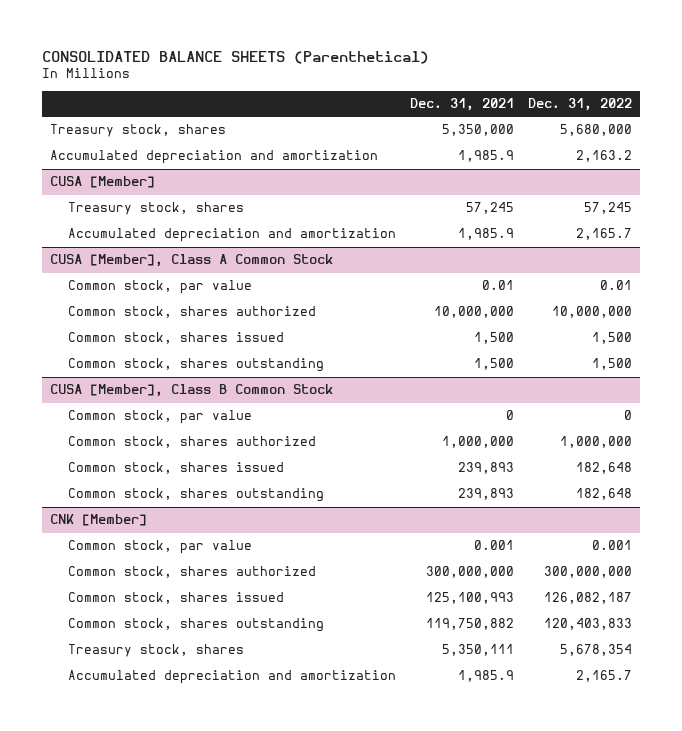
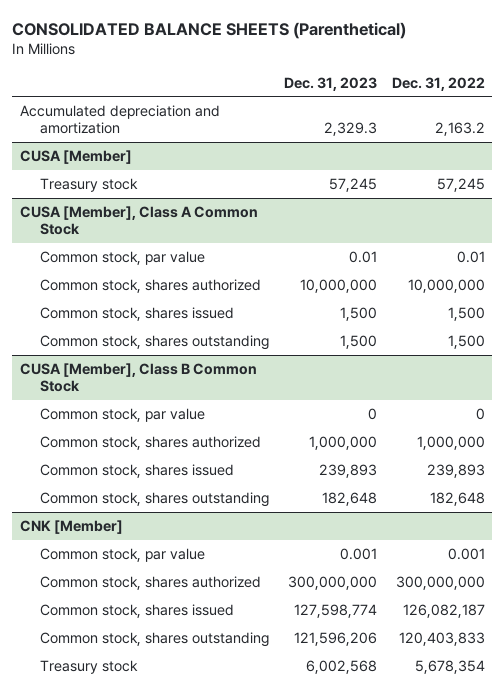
- | Dec. 31, 2021 | Dec. 31, 2022
+ | Dec. 31, 2023 | Dec. 31, 2022
- Treasury stock, shares | 5,350,000 | 5,680,000
@ CUSA [Member]
- Treasury stock, shares | 57,245 | 57,245
- Accumulated depreciation and amortization | 1,985.9 | 2,165.7
+ Treasury stock | 57,245 | 57,245
@ CUSA [Member], Class B Common Stock
- Common stock, shares issued | 239,893 | 182,648
+ Common stock, shares issued | 239,893 | 239,893
@ CNK [Member]
- Treasury stock, shares | 5,350,111 | 5,678,354
- Accumulated depreciation and amortization | 1,985.9 | 2,165.7
+ Treasury stock | 6,002,568 | 5,678,354

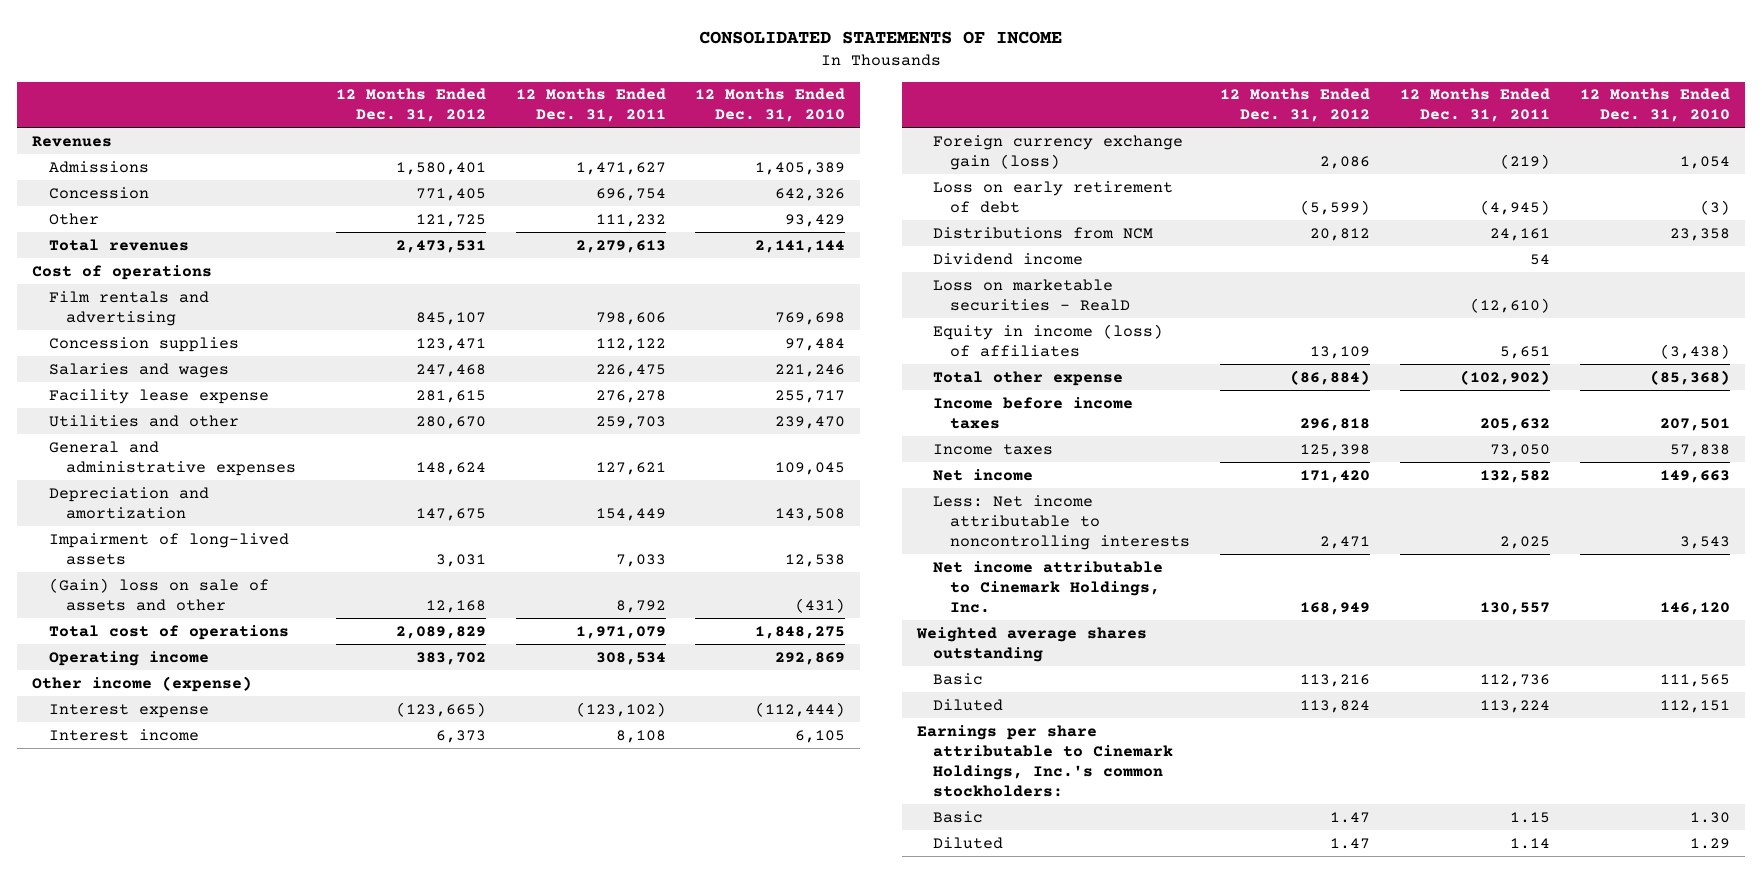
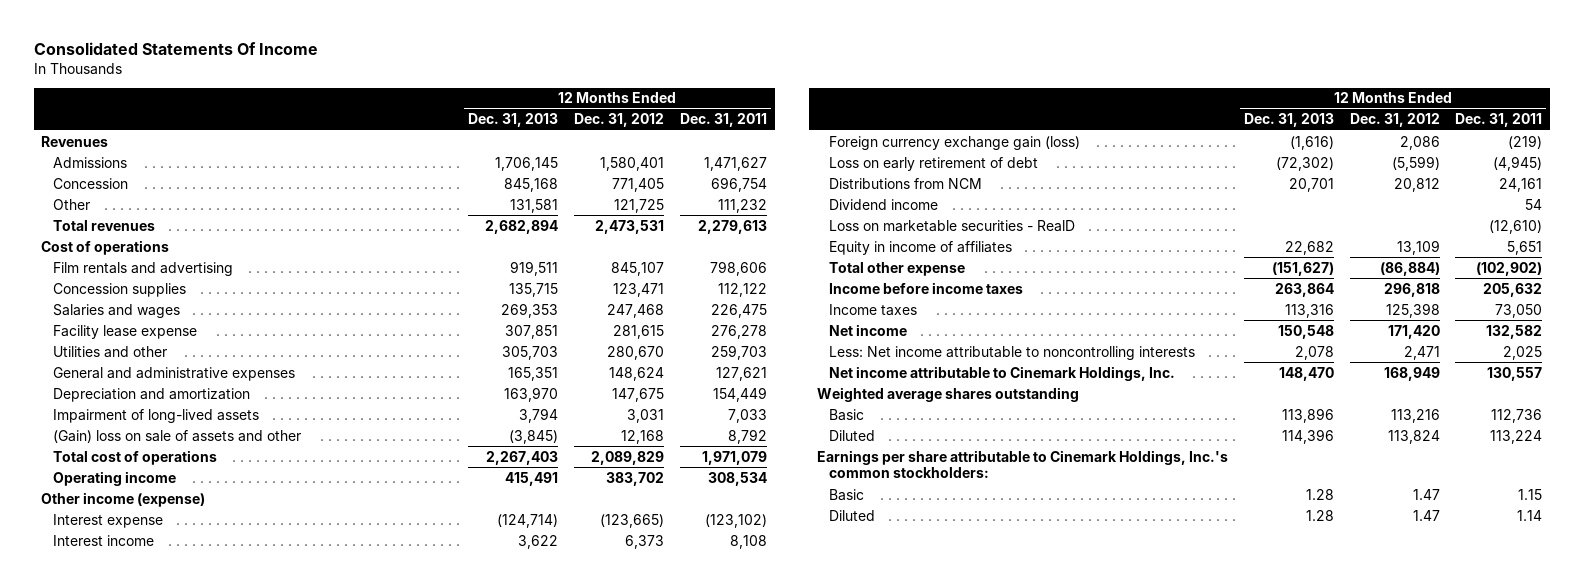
- CONSOLIDATED STATEMENTS OF INCOME
+ Consolidated Statements Of Income
- | 12 Months Ended Dec. 31, 2012 | 12 Months Ended Dec. 31, 2011 | 12 Months Ended Dec. 31, 2010
+ | 12 Months Ended Dec. 31, 2013 | 12 Months Ended Dec. 31, 2012 | 12 Months Ended Dec. 31, 2011
- Equity in income (loss) of affiliates | 13,109 | 5,651 | (3,438)
+ Equity in income of affiliates | 22,682 | 13,109 | 5,651

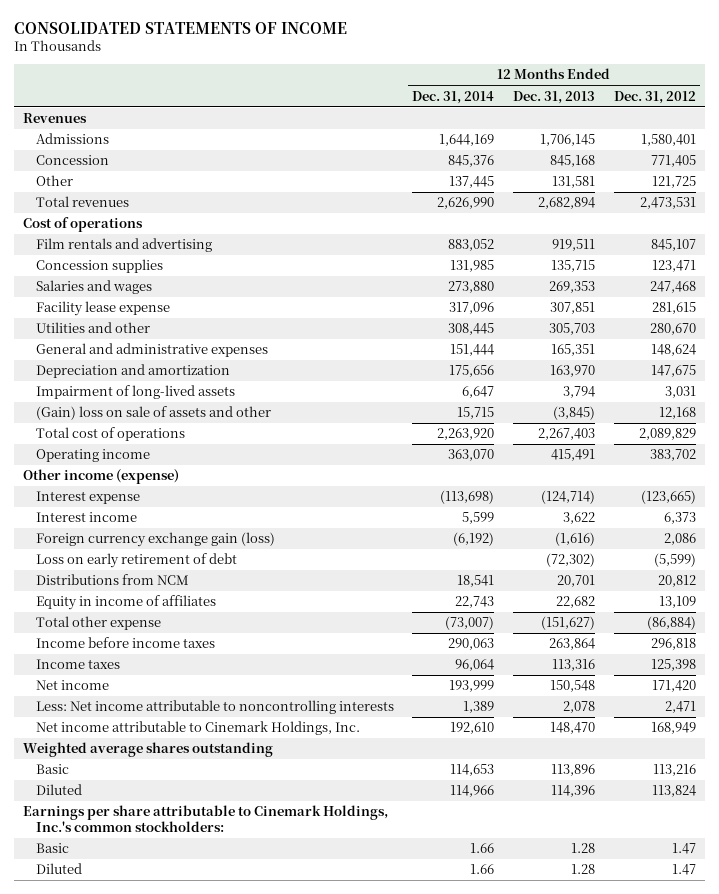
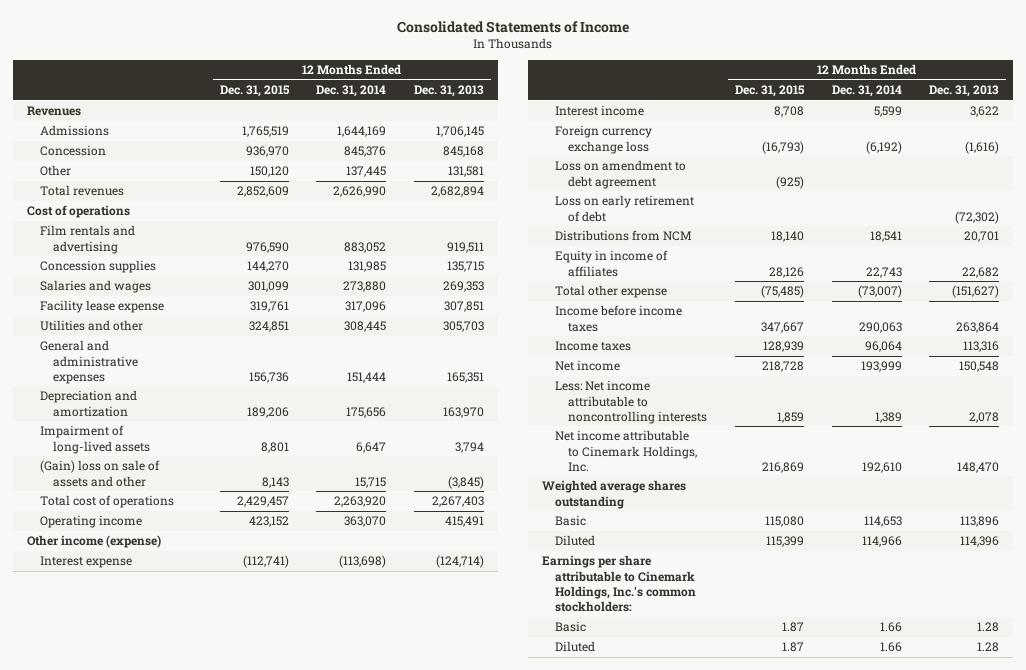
- CONSOLIDATED STATEMENTS OF INCOME
+ Consolidated Statements of Income
- | 12 Months Ended Dec. 31, 2014 | 12 Months Ended Dec. 31, 2013 | 12 Months Ended Dec. 31, 2012
+ | 12 Months Ended Dec. 31, 2015 | 12 Months Ended Dec. 31, 2014 | 12 Months Ended Dec. 31, 2013
- Foreign currency exchange gain (loss) | (6,192) | (1,616) | 2,086
+ Foreign currency exchange loss | (16,793) | (6,192) | (1,616)
+ Loss on amendment to debt agreement | (925) | |

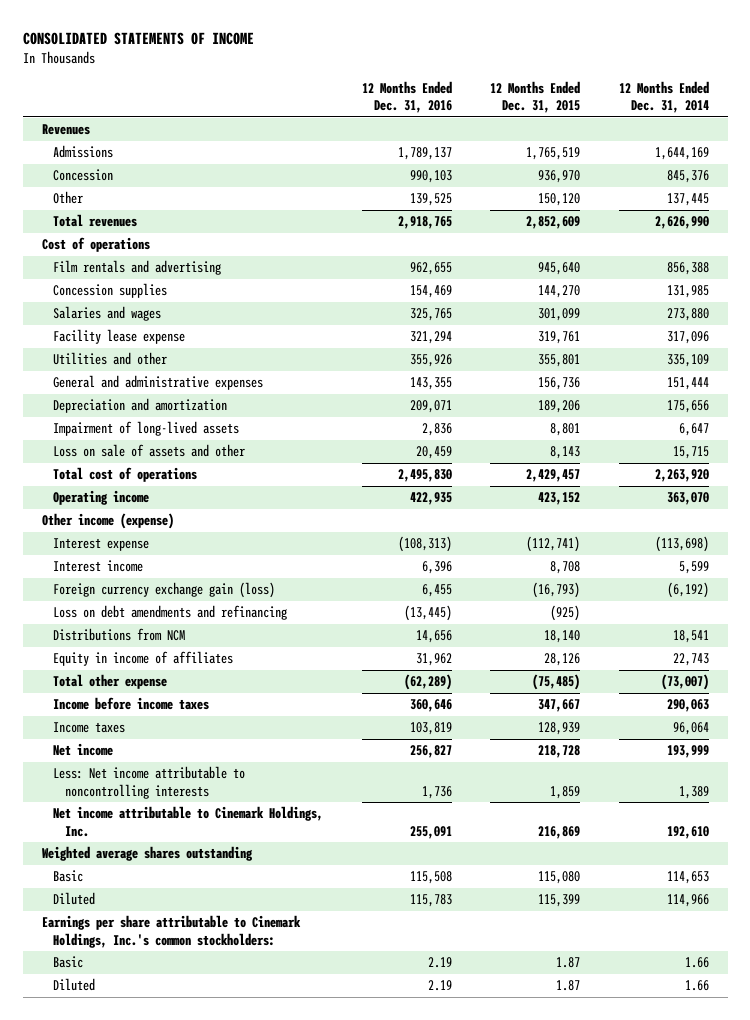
- Consolidated Statements of Income
+ CONSOLIDATED STATEMENTS OF INCOME
- | 12 Months Ended Dec. 31, 2015 | 12 Months Ended Dec. 31, 2014 | 12 Months Ended Dec. 31, 2013
+ | 12 Months Ended Dec. 31, 2016 | 12 Months Ended Dec. 31, 2015 | 12 Months Ended Dec. 31, 2014
- Film rentals and advertising | 976,590 | 883,052 | 919,511
+ Film rentals and advertising | 962,655 | 945,640 | 856,388
- Utilities and other | 324,851 | 308,445 | 305,703
+ Utilities and other | 355,926 | 355,801 | 335,109
- (Gain) loss on sale of assets and other | 8,143 | 15,715 | (3,845)
+ Loss on sale of assets and other | 20,459 | 8,143 | 15,715
- Foreign currency exchange loss | (16,793) | (6,192) | (1,616)
- Loss on amendment to debt agreement | (925) | |
- Loss on early retirement of debt | | | (72,302)
+ Foreign currency exchange gain (loss) | 6,455 | (16,793) | (6,192)
+ Loss on debt amendments and refinancing | (13,445) | (925) |

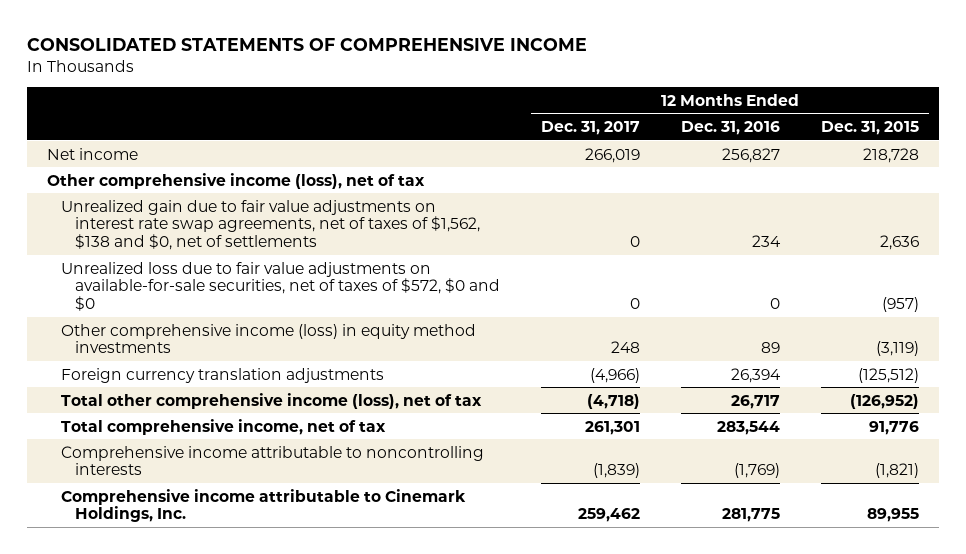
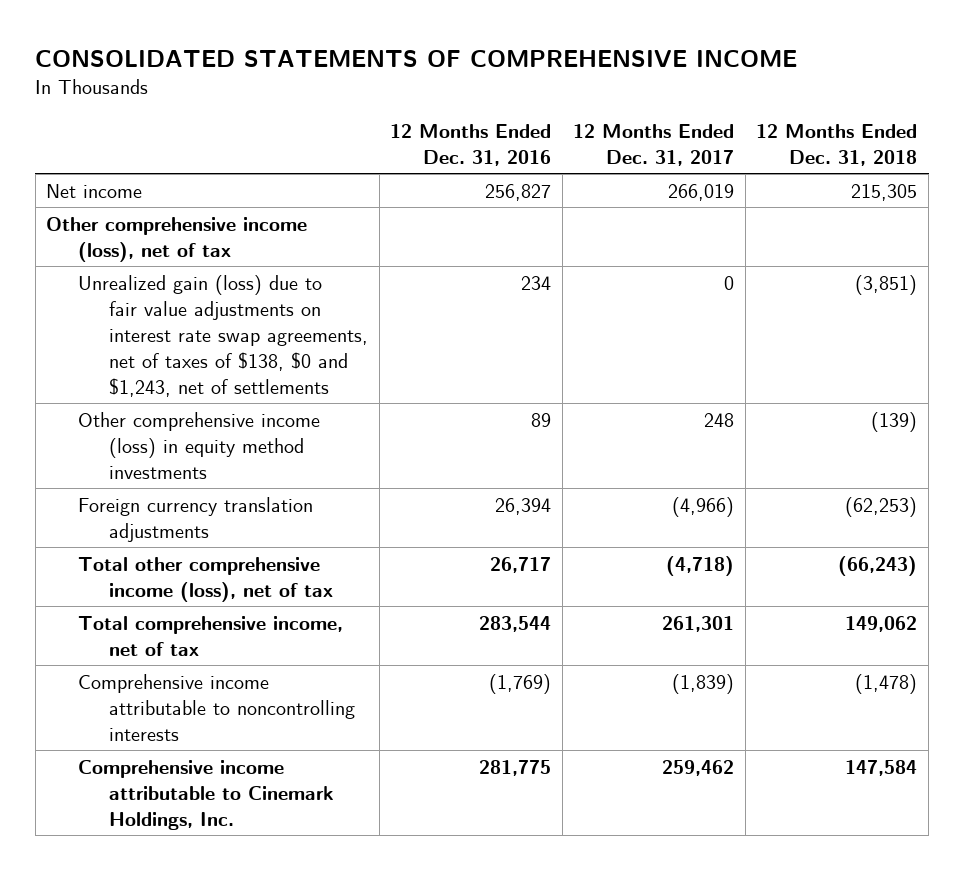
- | 12 Months Ended Dec. 31, 2017 | 12 Months Ended Dec. 31, 2016 | 12 Months Ended Dec. 31, 2015
+ | 12 Months Ended Dec. 31, 2016 | 12 Months Ended Dec. 31, 2017 | 12 Months Ended Dec. 31, 2018
- Unrealized gain due to fair value adjustments on interest rate swap agreements, net of taxes of $1,562, $138 and $0, net of settlements | 0 | 234 | 2,636
- Unrealized loss due to fair value adjustments on available-for-sale securities, net of taxes of $572, $0 and $0 | 0 | 0 | (957)
+ Unrealized gain (loss) due to fair value adjustments on interest rate swap agreements, net of taxes of $138, $0 and $1,243, net of settlements | 234 | 0 | (3,851)

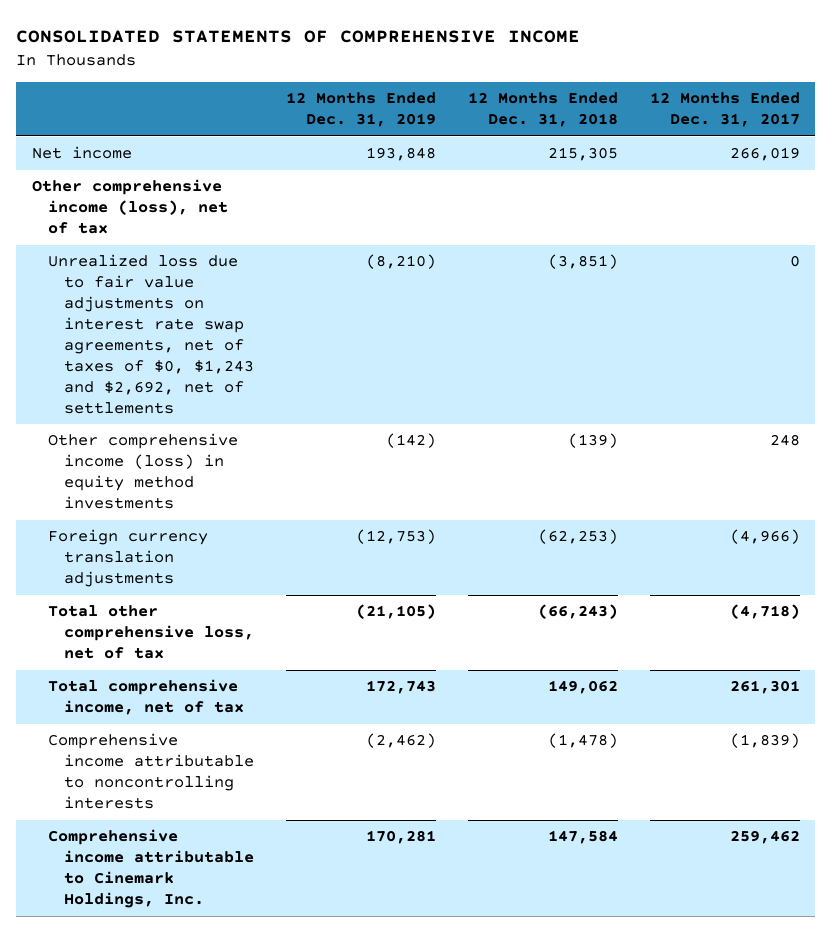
- | 12 Months Ended Dec. 31, 2016 | 12 Months Ended Dec. 31, 2017 | 12 Months Ended Dec. 31, 2018
+ | 12 Months Ended Dec. 31, 2019 | 12 Months Ended Dec. 31, 2018 | 12 Months Ended Dec. 31, 2017
- Unrealized gain (loss) due to fair value adjustments on interest rate swap agreements, net of taxes of $138, $0 and $1,243, net of settlements | 234 | 0 | (3,851)
+ Unrealized loss due to fair value adjustments on interest rate swap agreements, net of taxes of $0, $1,243 and $2,692, net of settlements | (8,210) | (3,851) | 0
- Total other comprehensive income (loss), net of tax | 26,717 | (4,718) | (66,243)
+ Total other comprehensive loss, net of tax | (21,105) | (66,243) | (4,718)

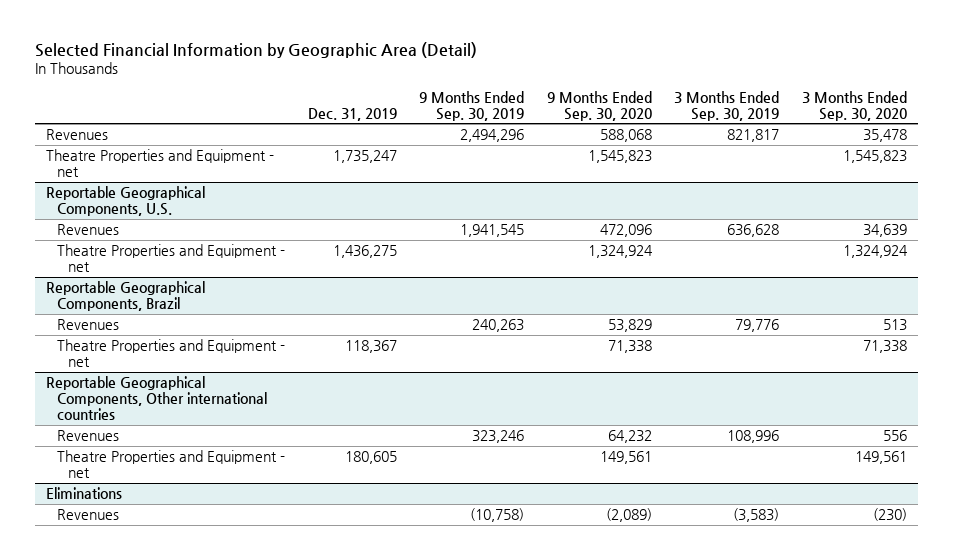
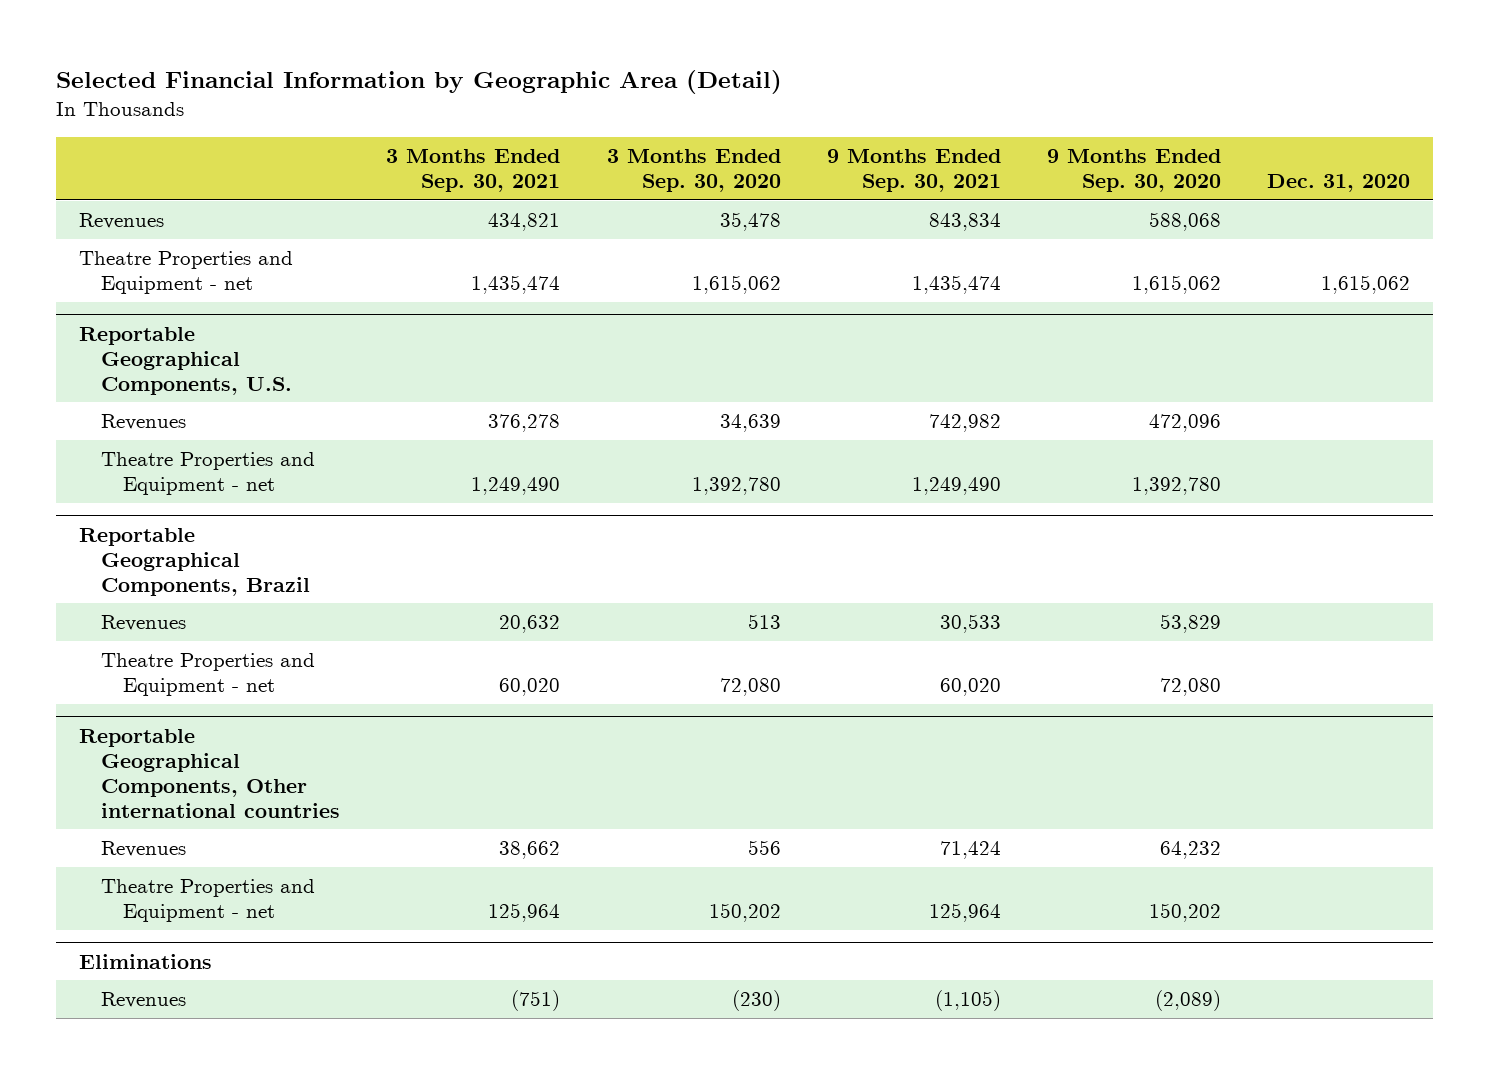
- | Dec. 31, 2019 | 9 Months Ended Sep. 30, 2019 | 9 Months Ended Sep. 30, 2020 | 3 Months Ended Sep. 30, 2019 | 3 Months Ended Sep. 30, 2020
+ | 3 Months Ended Sep. 30, 2021 | 3 Months Ended Sep. 30, 2020 | 9 Months Ended Sep. 30, 2021 | 9 Months Ended Sep. 30, 2020 | Dec. 31, 2020
- Theatre Properties and Equipment - net | 1,735,247 | | 1,545,823 | | 1,545,823
+ Theatre Properties and Equipment - net | 1,435,474 | 1,615,062 | 1,435,474 | 1,615,062 | 1,615,062
@ Reportable Geographical Components, U.S.
- Theatre Properties and Equipment - net | 1,436,275 | | 1,324,924 | | 1,324,924
+ Theatre Properties and Equipment - net | 1,249,490 | 1,392,780 | 1,249,490 | 1,392,780 |
@ Reportable Geographical Components, Brazil
- Theatre Properties and Equipment - net | 118,367 | | 71,338 | | 71,338
+ Theatre Properties and Equipment - net | 60,020 | 72,080 | 60,020 | 72,080 |
@ Reportable Geographical Components, Other international countries
- Theatre Properties and Equipment - net | 180,605 | | 149,561 | | 149,561
+ Theatre Properties and Equipment - net | 125,964 | 150,202 | 125,964 | 150,202 |

